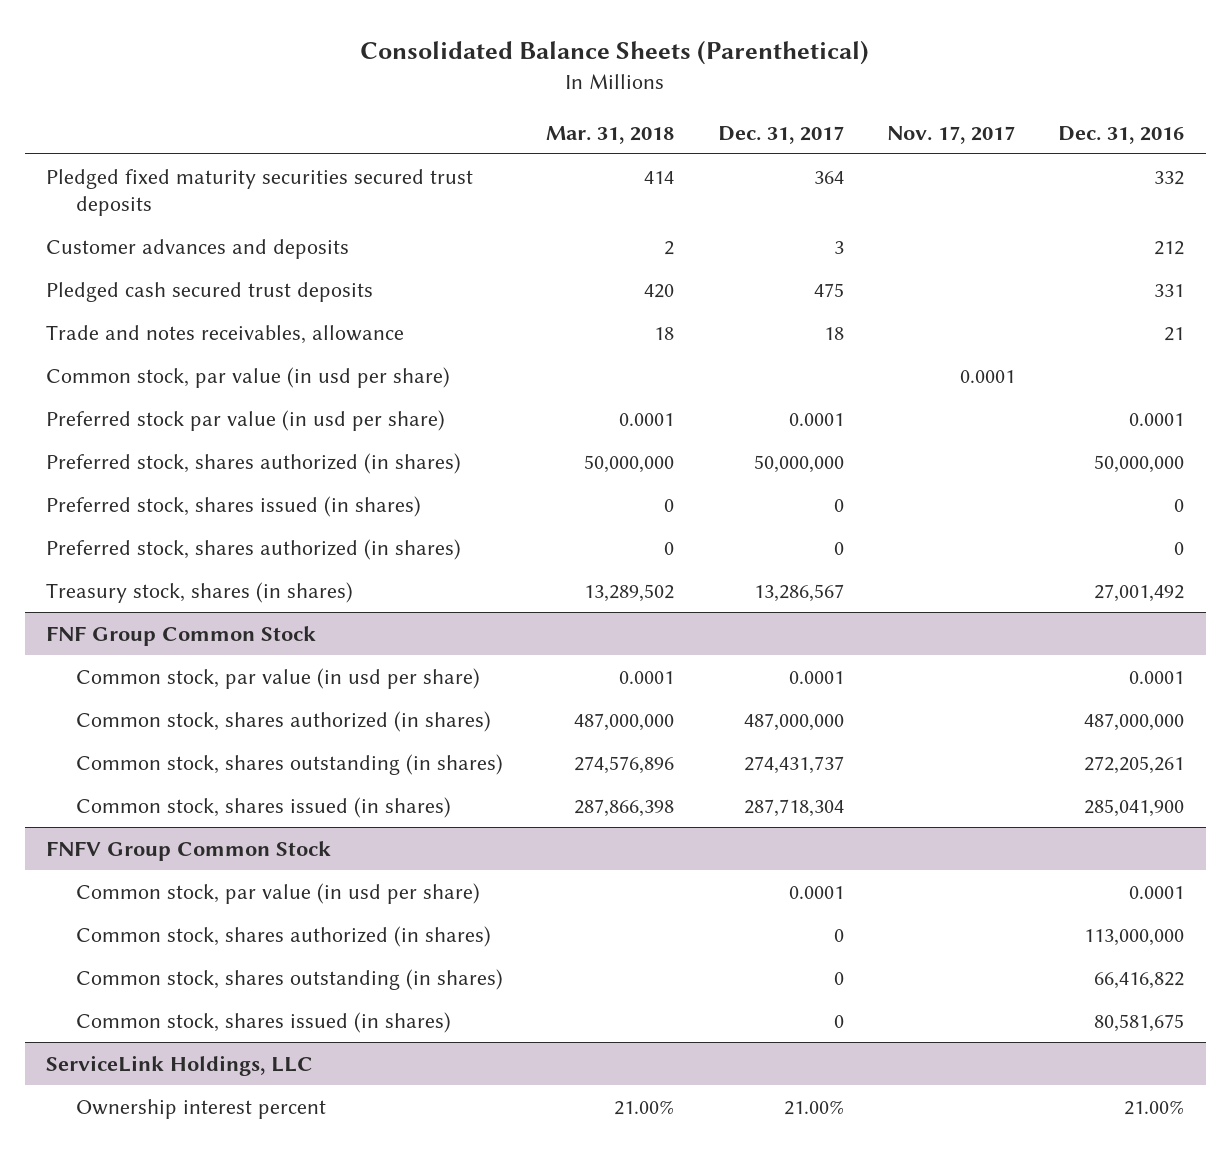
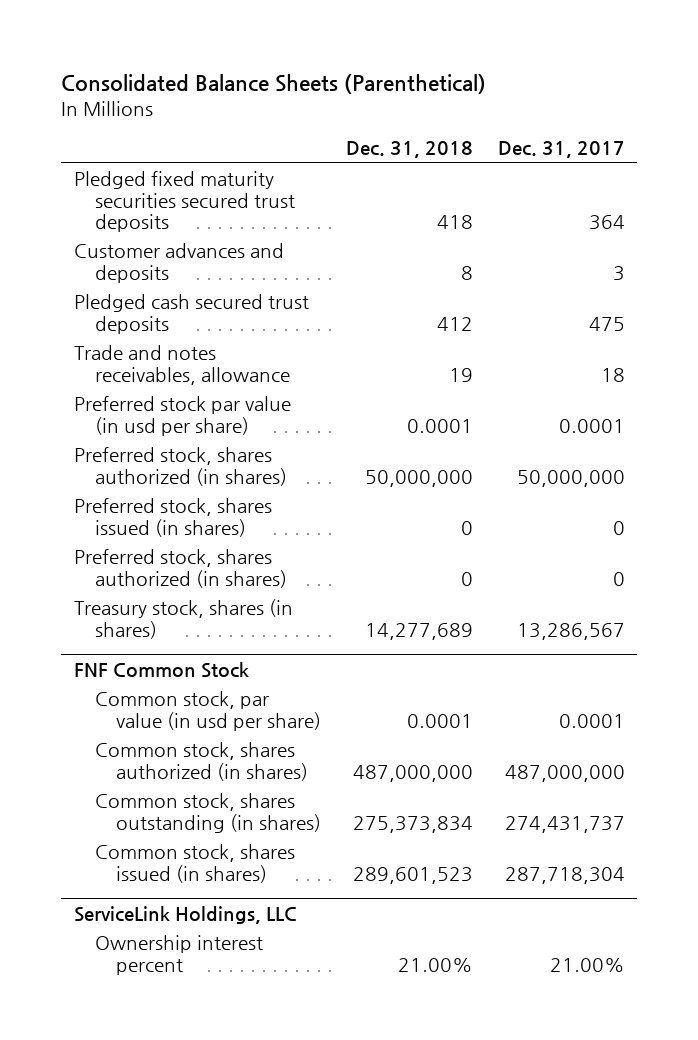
- | Mar. 31, 2018 | Dec. 31, 2017 | Nov. 17, 2017 | Dec. 31, 2016
+ | Dec. 31, 2018 | Dec. 31, 2017
- Common stock, par value (in usd per share) | | | 0.0001 |
- FNF Group Common Stock
+ FNF Common Stock
- FNFV Group Common Stock
- Common stock, par value (in usd per share) | | 0.0001 | | 0.0001
- Common stock, shares authorized (in shares) | | 0 | | 113,000,000
- Common stock, shares outstanding (in shares) | | 0 | | 66,416,822
- Common stock, shares issued (in shares) | | 0 | | 80,581,675

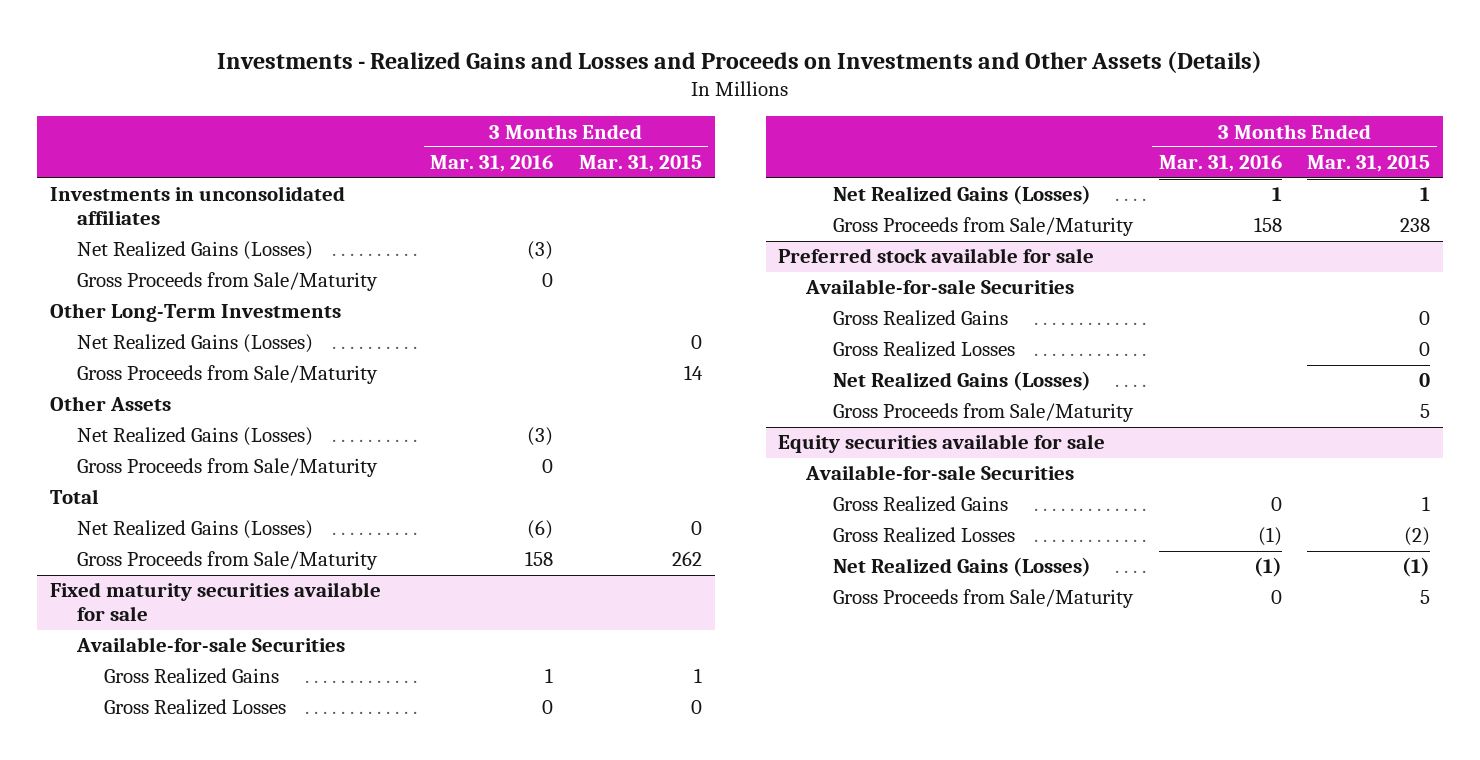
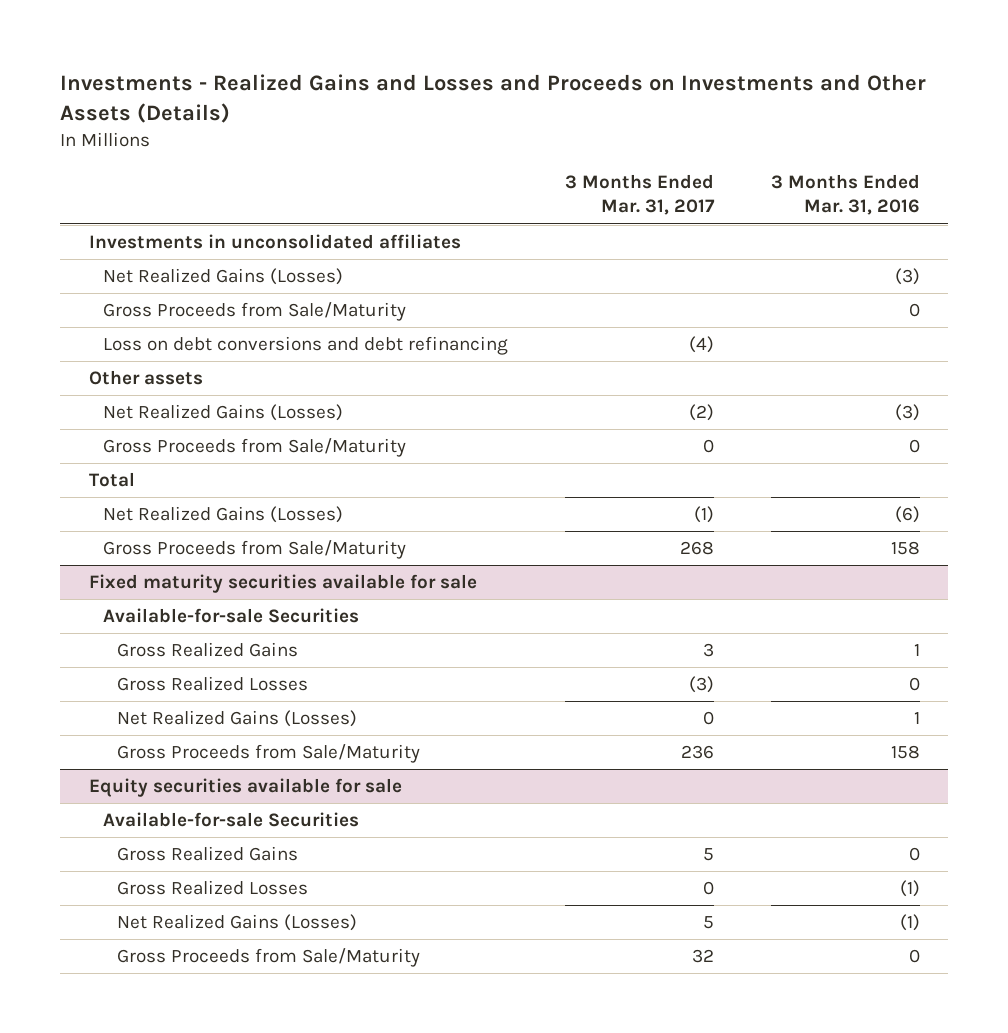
- | 3 Months Ended Mar. 31, 2016 | 3 Months Ended Mar. 31, 2015
+ | 3 Months Ended Mar. 31, 2017 | 3 Months Ended Mar. 31, 2016
- Other Long-Term Investments
- Net Realized Gains (Losses) | | 0
- Gross Proceeds from Sale/Maturity | | 14
- Other Assets
+ Loss on debt conversions and debt refinancing | (4) |
+ Other assets
- Preferred stock available for sale
- Available-for-sale Securities
- Gross Realized Gains | | 0
- Gross Realized Losses | | 0
- Net Realized Gains (Losses) | | 0
- Gross Proceeds from Sale/Maturity | | 5

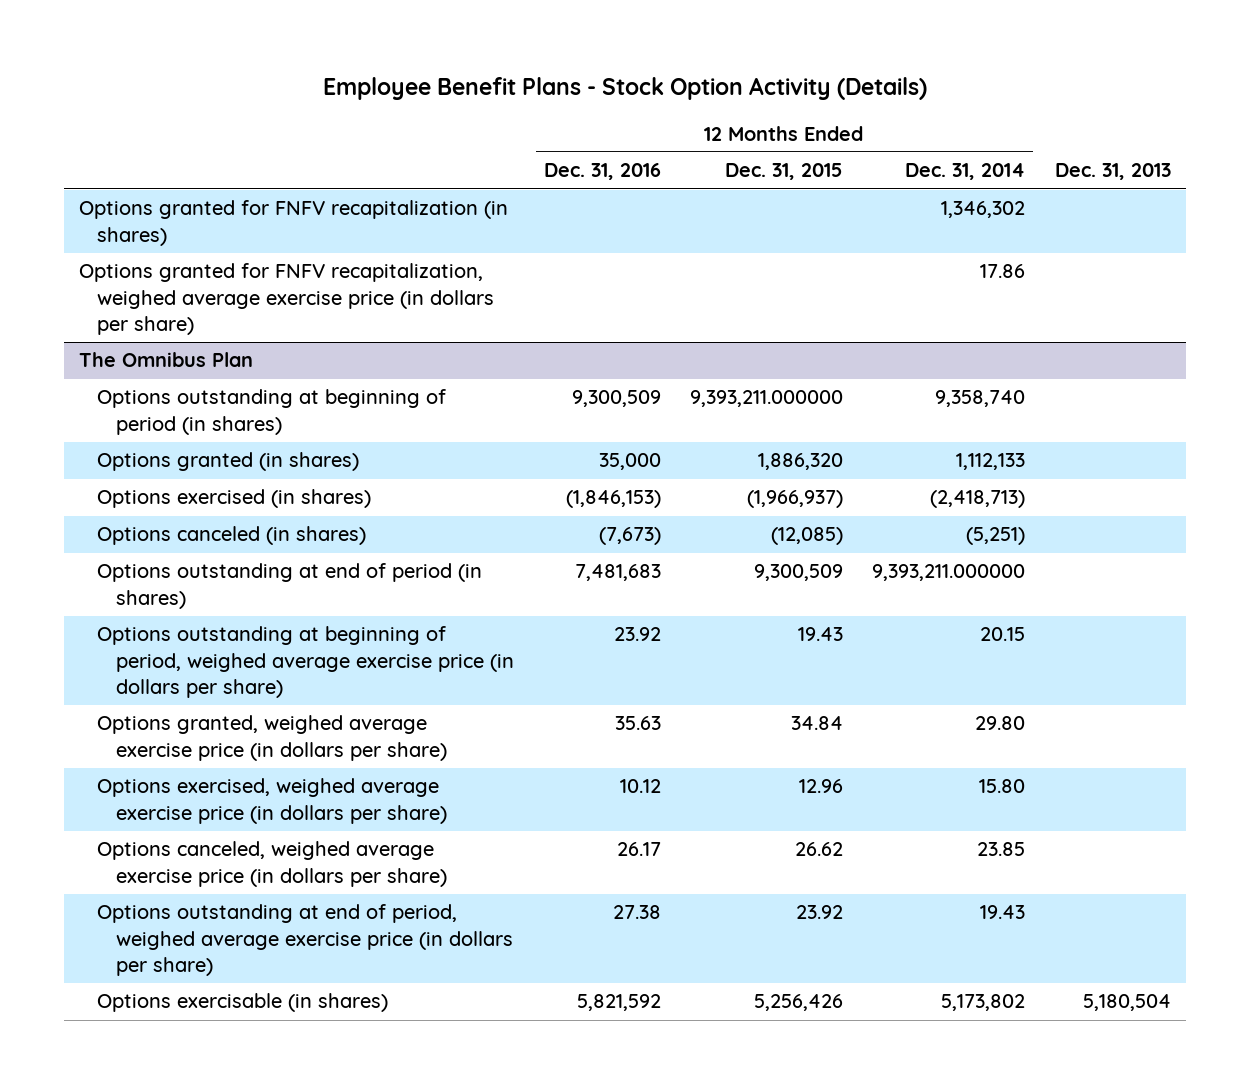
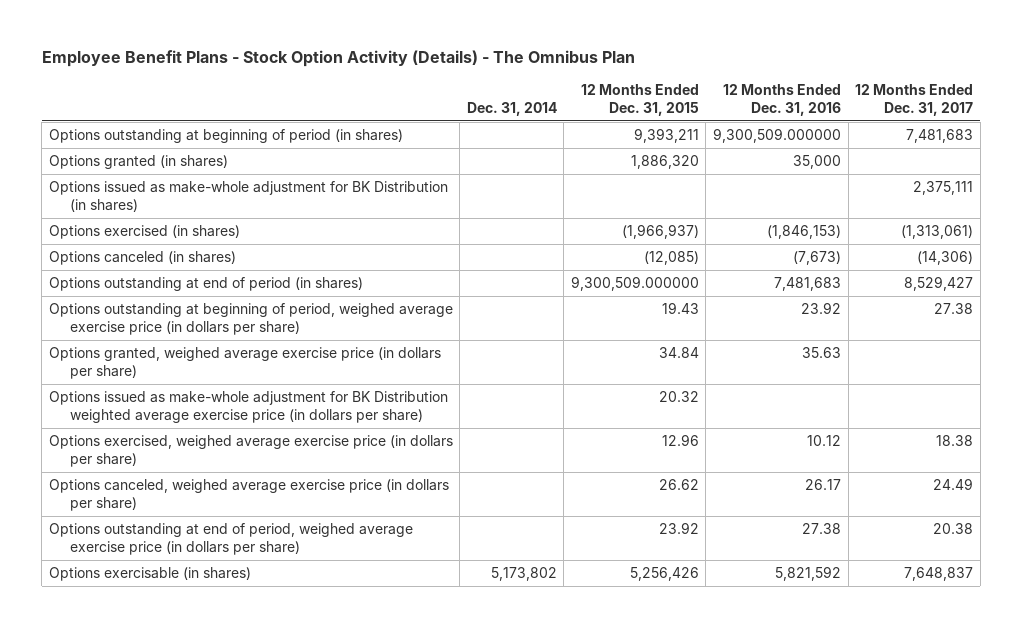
- Employee Benefit Plans - Stock Option Activity (Details)
+ Employee Benefit Plans - Stock Option Activity (Details) - The Omnibus Plan
- | 12 Months Ended Dec. 31, 2016 | 12 Months Ended Dec. 31, 2015 | 12 Months Ended Dec. 31, 2014 | Dec. 31, 2013
+ | Dec. 31, 2014 | 12 Months Ended Dec. 31, 2015 | 12 Months Ended Dec. 31, 2016 | 12 Months Ended Dec. 31, 2017
- Options granted for FNFV recapitalization (in shares) | | | 1,346,302 |
- Options granted for FNFV recapitalization, weighed average exercise price (in dollars per share) | | | 17.86 |
- The Omnibus Plan
- Options outstanding at beginning of period (in shares) | 9,300,509 | 9,393,211.000000 | 9,358,740 |
+ Options outstanding at beginning of period (in shares) | | 9,393,211 | 9,300,509.000000 | 7,481,683
+ Options issued as make-whole adjustment for BK Distribution (in shares) | | | | 2,375,111
- Options outstanding at end of period (in shares) | 7,481,683 | 9,300,509 | 9,393,211.000000 |
+ Options outstanding at end of period (in shares) | | 9,300,509.000000 | 7,481,683 | 8,529,427
+ Options issued as make-whole adjustment for BK Distribution weighted average exercise price (in dollars per share) | | 20.32 | |

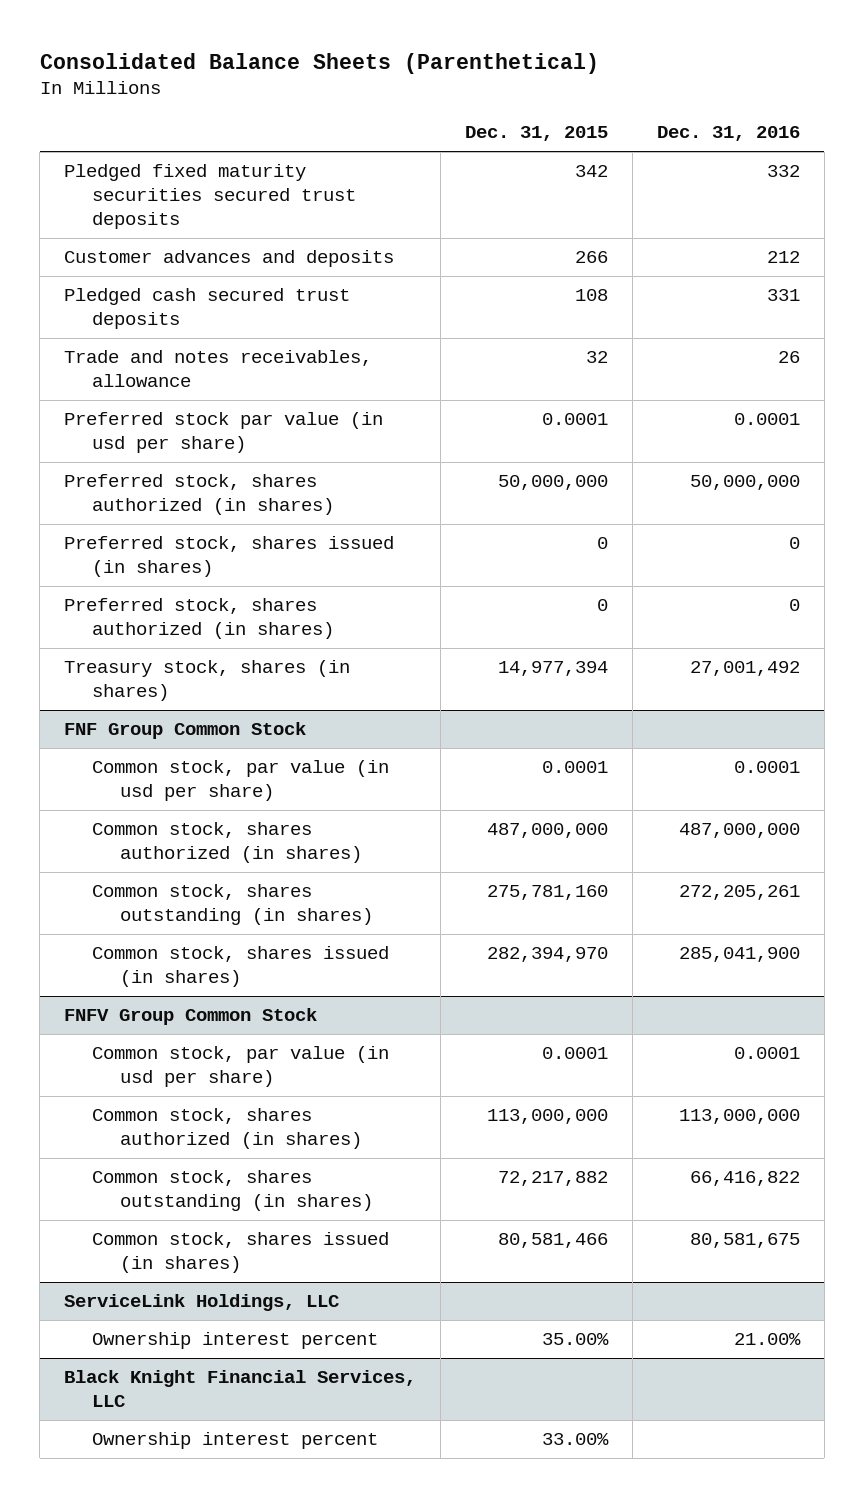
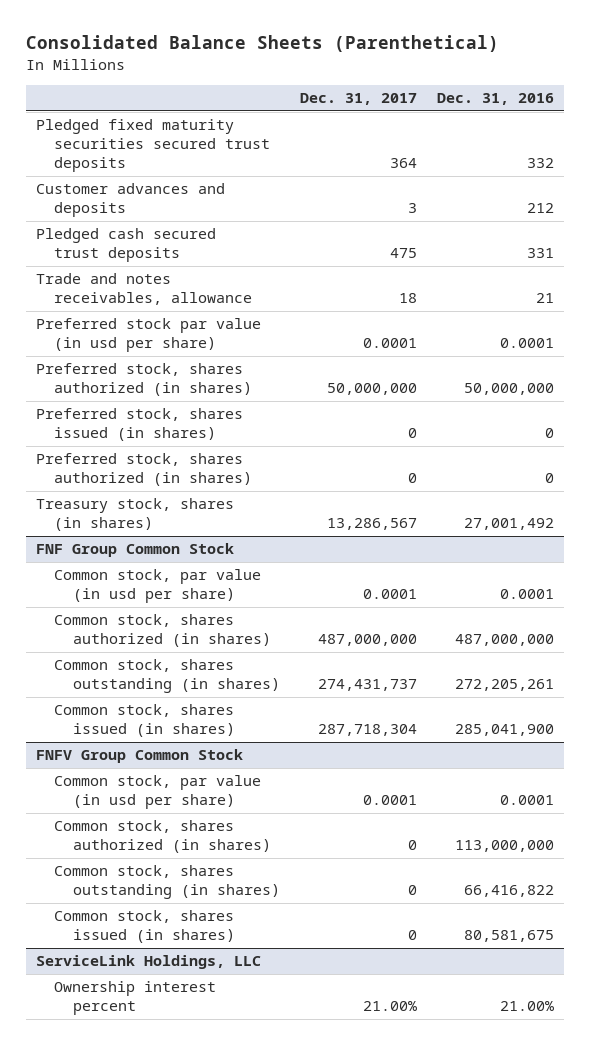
- | Dec. 31, 2015 | Dec. 31, 2016
+ | Dec. 31, 2017 | Dec. 31, 2016
- Trade and notes receivables, allowance | 32 | 26
+ Trade and notes receivables, allowance | 18 | 21
- Black Knight Financial Services, LLC
- Ownership interest percent | 33.00% |

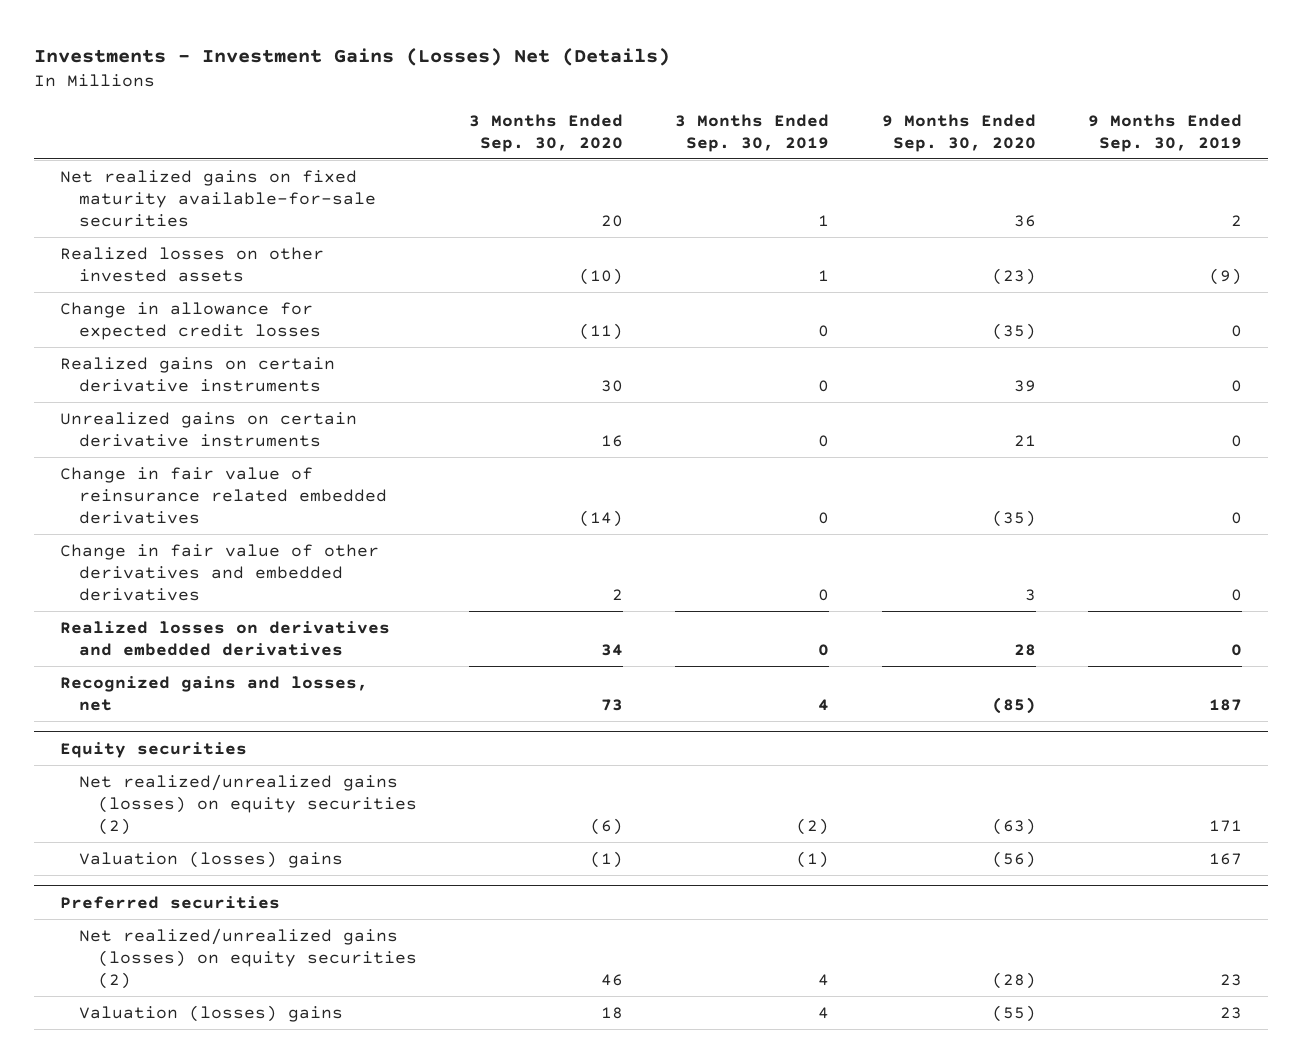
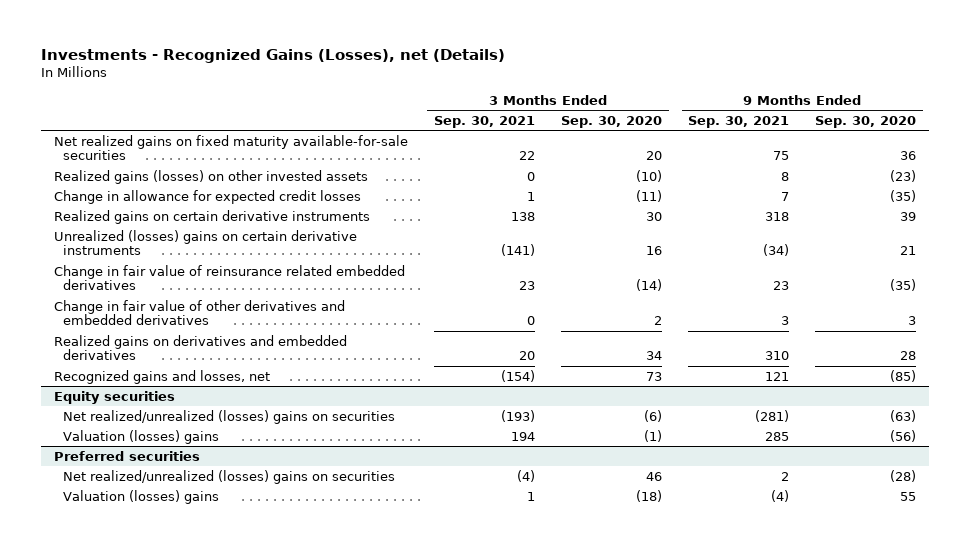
- Investments - Investment Gains (Losses) Net (Details)
+ Investments - Recognized Gains (Losses), net (Details)
- | 3 Months Ended Sep. 30, 2020 | 3 Months Ended Sep. 30, 2019 | 9 Months Ended Sep. 30, 2020 | 9 Months Ended Sep. 30, 2019
+ | 3 Months Ended Sep. 30, 2021 | 3 Months Ended Sep. 30, 2020 | 9 Months Ended Sep. 30, 2021 | 9 Months Ended Sep. 30, 2020
- Realized losses on other invested assets | (10) | 1 | (23) | (9)
+ Realized gains (losses) on other invested assets | 0 | (10) | 8 | (23)
- Unrealized gains on certain derivative instruments | 16 | 0 | 21 | 0
+ Unrealized (losses) gains on certain derivative instruments | (141) | 16 | (34) | 21
- Realized losses on derivatives and embedded derivatives | 34 | 0 | 28 | 0
+ Realized gains on derivatives and embedded derivatives | 20 | 34 | 310 | 28
@ Equity securities
- Net realized/unrealized gains (losses) on equity securities (2) | (6) | (2) | (63) | 171
+ Net realized/unrealized (losses) gains on securities | (193) | (6) | (281) | (63)
@ Preferred securities
- Net realized/unrealized gains (losses) on equity securities (2) | 46 | 4 | (28) | 23
- Valuation (losses) gains | 18 | 4 | (55) | 23
+ Net realized/unrealized (losses) gains on securities | (4) | 46 | 2 | (28)
+ Valuation (losses) gains | 1 | (18) | (4) | 55

